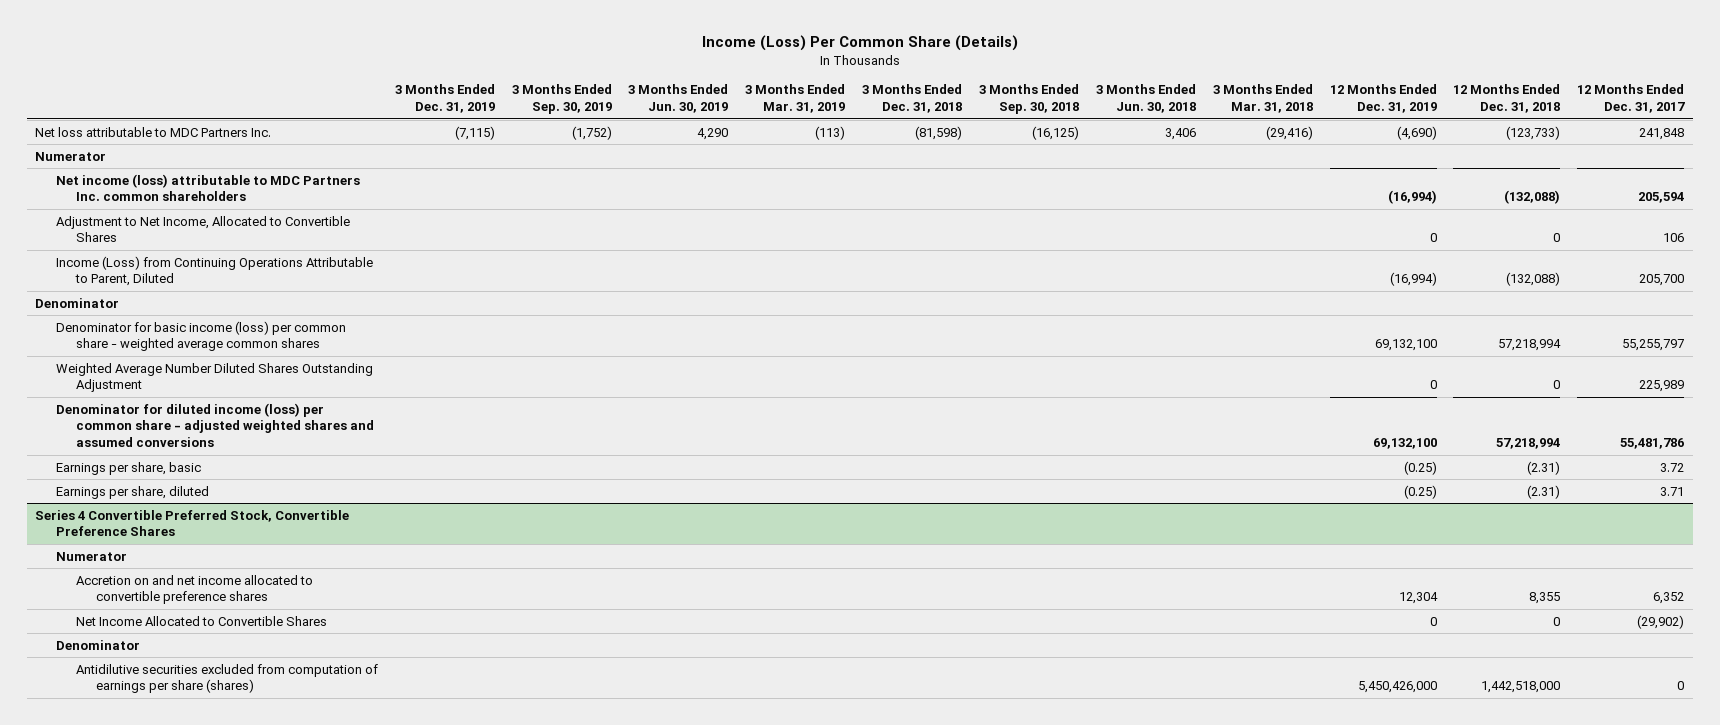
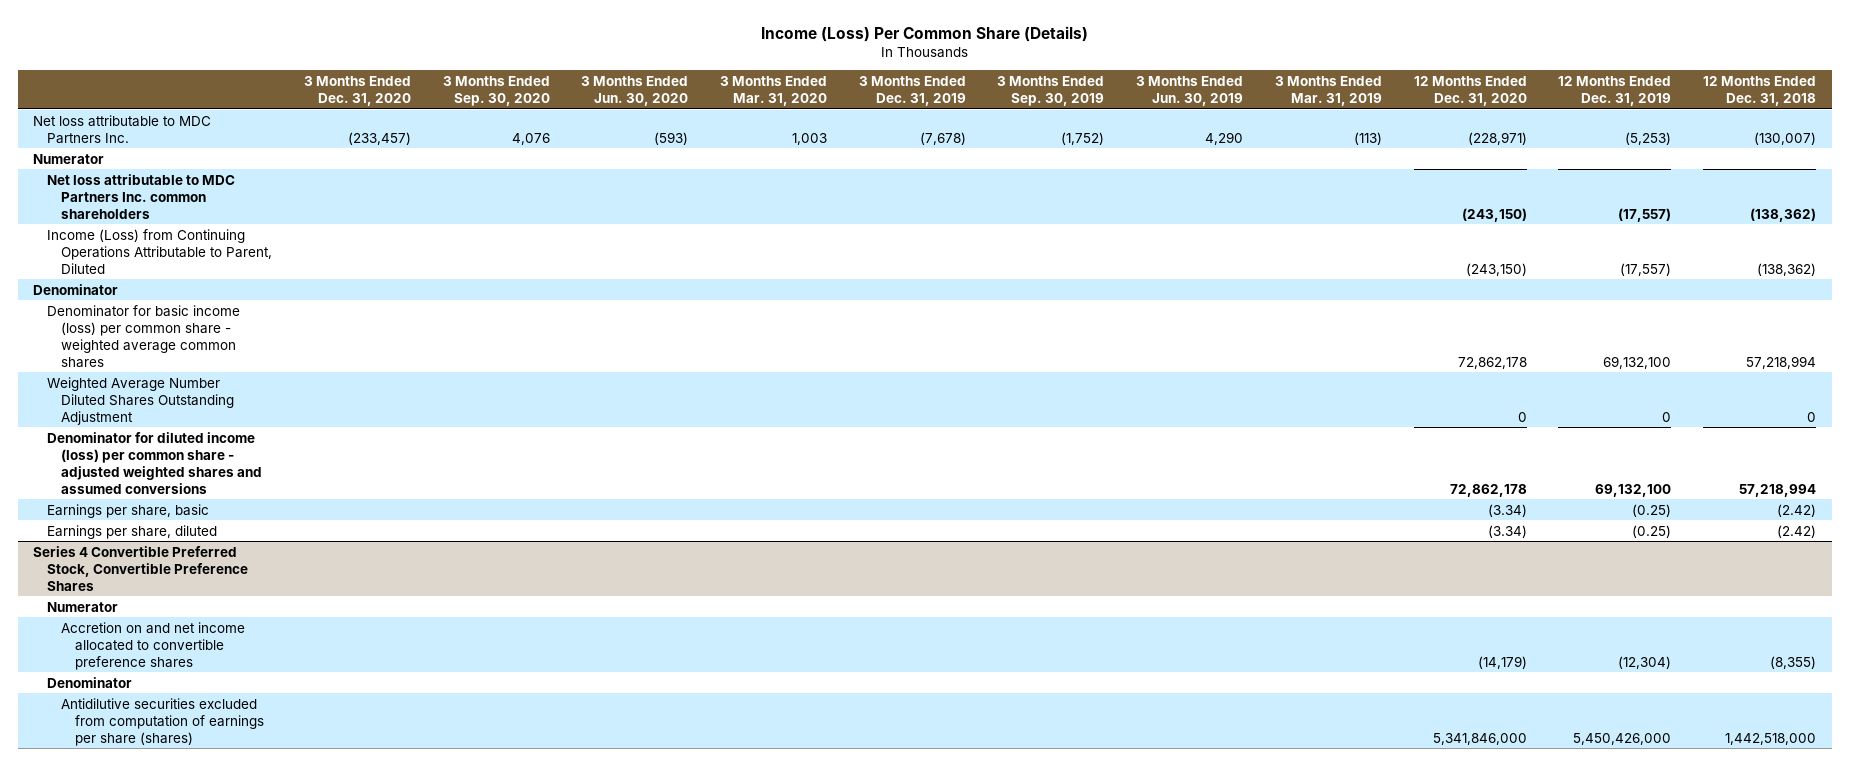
- | 3 Months Ended Dec. 31, 2019 | 3 Months Ended Sep. 30, 2019 | 3 Months Ended Jun. 30, 2019 | 3 Months Ended Mar. 31, 2019 | 3 Months Ended Dec. 31, 2018 | 3 Months Ended Sep. 30, 2018 | 3 Months Ended Jun. 30, 2018 | 3 Months Ended Mar. 31, 2018 | 12 Months Ended Dec. 31, 2019 | 12 Months Ended Dec. 31, 2018 | 12 Months Ended Dec. 31, 2017
+ | 3 Months Ended Dec. 31, 2020 | 3 Months Ended Sep. 30, 2020 | 3 Months Ended Jun. 30, 2020 | 3 Months Ended Mar. 31, 2020 | 3 Months Ended Dec. 31, 2019 | 3 Months Ended Sep. 30, 2019 | 3 Months Ended Jun. 30, 2019 | 3 Months Ended Mar. 31, 2019 | 12 Months Ended Dec. 31, 2020 | 12 Months Ended Dec. 31, 2019 | 12 Months Ended Dec. 31, 2018
- Net loss attributable to MDC Partners Inc. | (7,115) | (1,752) | 4,290 | (113) | (81,598) | (16,125) | 3,406 | (29,416) | (4,690) | (123,733) | 241,848
+ Net loss attributable to MDC Partners Inc. | (233,457) | 4,076 | (593) | 1,003 | (7,678) | (1,752) | 4,290 | (113) | (228,971) | (5,253) | (130,007)
- Net income (loss) attributable to MDC Partners Inc. common shareholders | | | | | | | | | (16,994) | (132,088) | 205,594
- Adjustment to Net Income, Allocated to Convertible Shares | | | | | | | | | 0 | 0 | 106
- Income (Loss) from Continuing Operations Attributable to Parent, Diluted | | | | | | | | | (16,994) | (132,088) | 205,700
+ Net loss attributable to MDC Partners Inc. common shareholders | | | | | | | | | (243,150) | (17,557) | (138,362)
+ Income (Loss) from Continuing Operations Attributable to Parent, Diluted | | | | | | | | | (243,150) | (17,557) | (138,362)
- Earnings per share, basic | | | | | | | | | (0.25) | (2.31) | 3.72
- Earnings per share, diluted | | | | | | | | | (0.25) | (2.31) | 3.71
+ Earnings per share, basic | | | | | | | | | (3.34) | (0.25) | (2.42)
+ Earnings per share, diluted | | | | | | | | | (3.34) | (0.25) | (2.42)
@ Series 4 Convertible Preferred Stock, Convertible Preference Shares
- Accretion on and net income allocated to convertible preference shares | | | | | | | | | 12,304 | 8,355 | 6,352
- Net Income Allocated to Convertible Shares | | | | | | | | | 0 | 0 | (29,902)
+ Accretion on and net income allocated to convertible preference shares | | | | | | | | | (14,179) | (12,304) | (8,355)

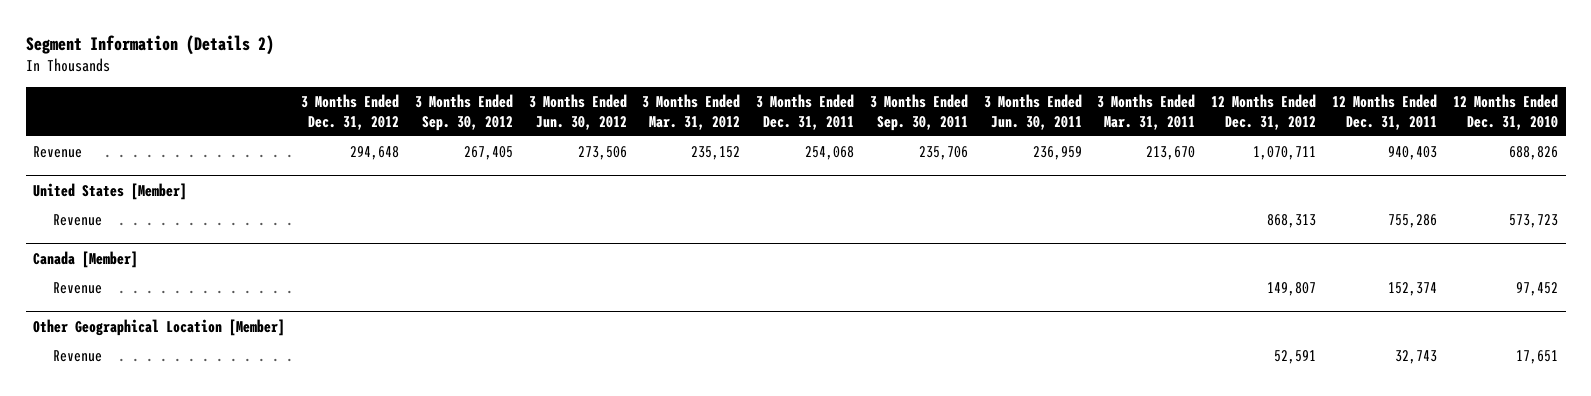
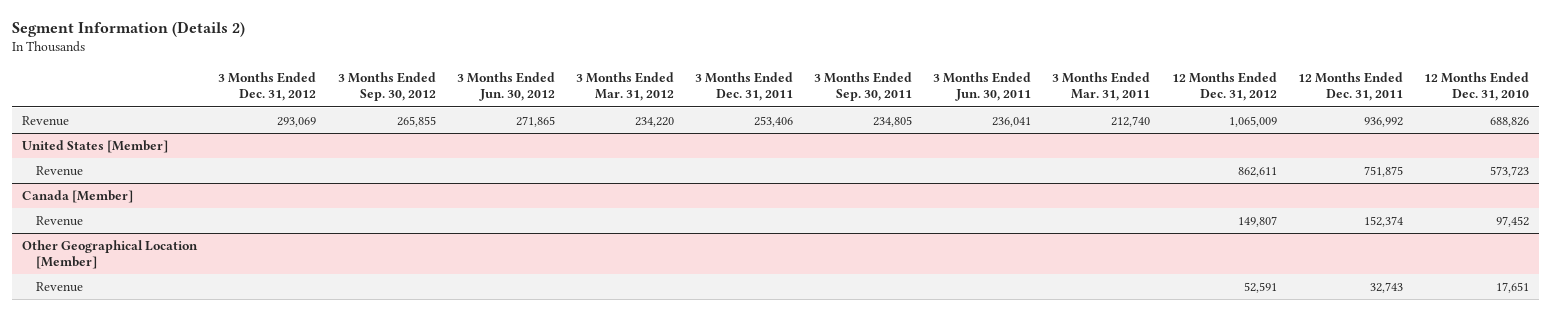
- Revenue | 294,648 | 267,405 | 273,506 | 235,152 | 254,068 | 235,706 | 236,959 | 213,670 | 1,070,711 | 940,403 | 688,826
+ Revenue | 293,069 | 265,855 | 271,865 | 234,220 | 253,406 | 234,805 | 236,041 | 212,740 | 1,065,009 | 936,992 | 688,826
@ United States [Member]
- Revenue | | | | | | | | | 868,313 | 755,286 | 573,723
+ Revenue | | | | | | | | | 862,611 | 751,875 | 573,723

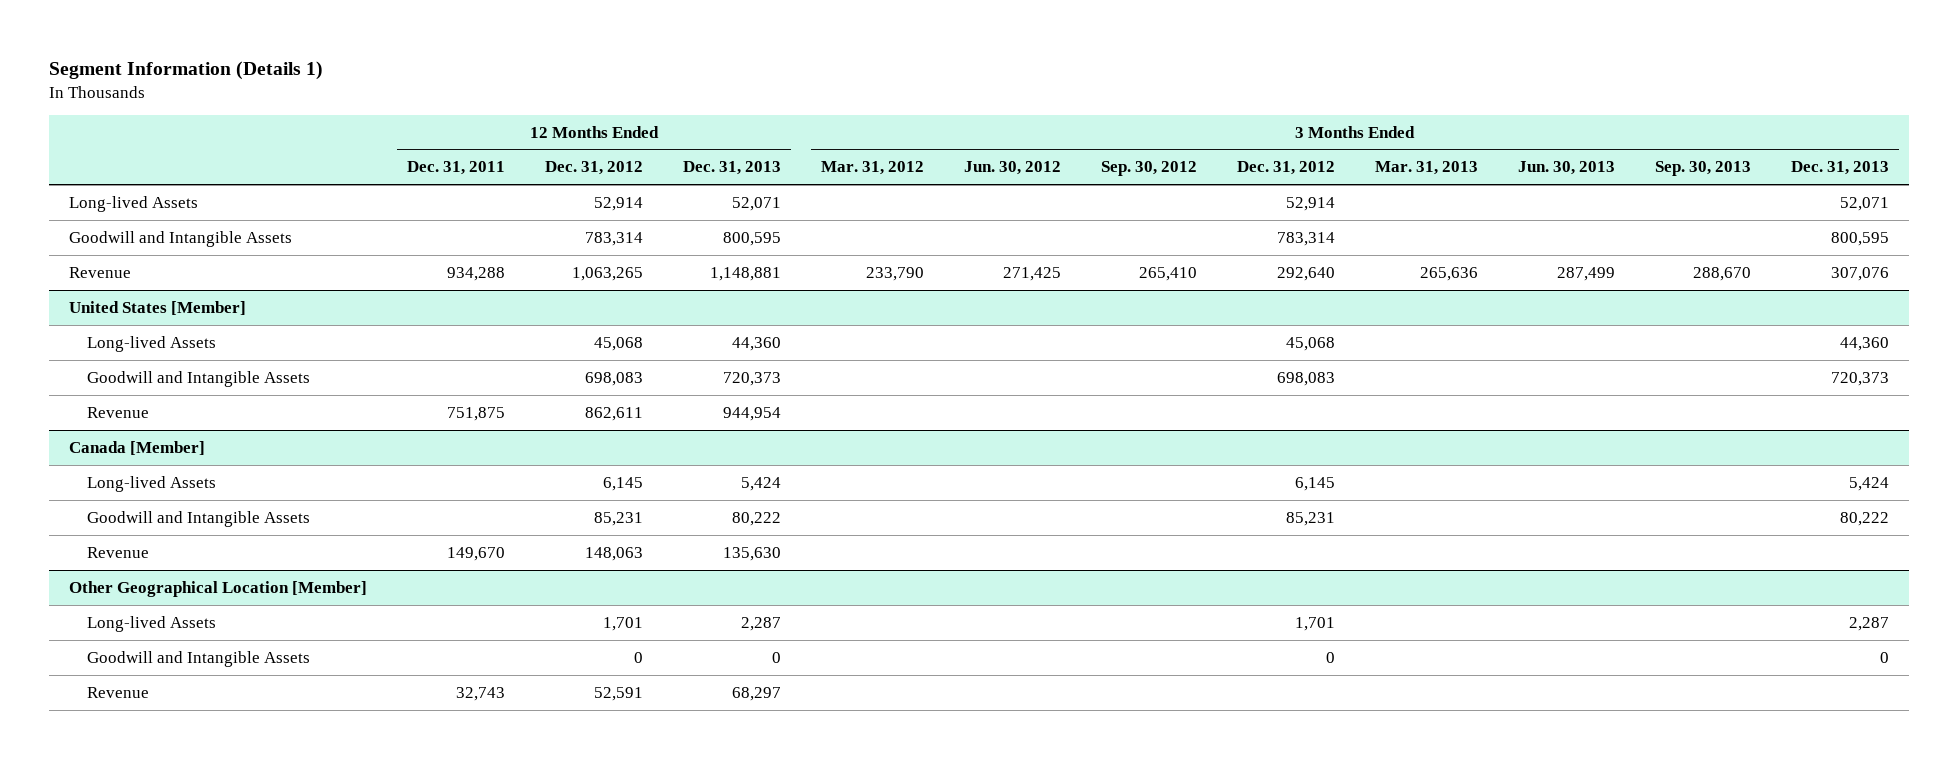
- Segment Information (Details 2)
+ Segment Information (Details 1)
- | 3 Months Ended Dec. 31, 2012 | 3 Months Ended Sep. 30, 2012 | 3 Months Ended Jun. 30, 2012 | 3 Months Ended Mar. 31, 2012 | 3 Months Ended Dec. 31, 2011 | 3 Months Ended Sep. 30, 2011 | 3 Months Ended Jun. 30, 2011 | 3 Months Ended Mar. 31, 2011 | 12 Months Ended Dec. 31, 2012 | 12 Months Ended Dec. 31, 2011 | 12 Months Ended Dec. 31, 2010
+ | 12 Months Ended Dec. 31, 2011 | 12 Months Ended Dec. 31, 2012 | 12 Months Ended Dec. 31, 2013 | 3 Months Ended Mar. 31, 2012 | 3 Months Ended Jun. 30, 2012 | 3 Months Ended Sep. 30, 2012 | 3 Months Ended Dec. 31, 2012 | 3 Months Ended Mar. 31, 2013 | 3 Months Ended Jun. 30, 2013 | 3 Months Ended Sep. 30, 2013 | 3 Months Ended Dec. 31, 2013
- Revenue | 293,069 | 265,855 | 271,865 | 234,220 | 253,406 | 234,805 | 236,041 | 212,740 | 1,065,009 | 936,992 | 688,826
+ Long-lived Assets | | 52,914 | 52,071 | | | | 52,914 | | | | 52,071
+ Goodwill and Intangible Assets | | 783,314 | 800,595 | | | | 783,314 | | | | 800,595
+ Revenue | 934,288 | 1,063,265 | 1,148,881 | 233,790 | 271,425 | 265,410 | 292,640 | 265,636 | 287,499 | 288,670 | 307,076
@ United States [Member]
+ Long-lived Assets | | 45,068 | 44,360 | | | | 45,068 | | | | 44,360
+ Goodwill and Intangible Assets | | 698,083 | 720,373 | | | | 698,083 | | | | 720,373
@ Canada [Member]
- Revenue | | | | | | | | | 149,807 | 152,374 | 97,452
+ Long-lived Assets | | 6,145 | 5,424 | | | | 6,145 | | | | 5,424
+ Goodwill and Intangible Assets | | 85,231 | 80,222 | | | | 85,231 | | | | 80,222
+ Revenue | 149,670 | 148,063 | 135,630 | | | | | | | |
@ Other Geographical Location [Member]
+ Long-lived Assets | | 1,701 | 2,287 | | | | 1,701 | | | | 2,287
+ Goodwill and Intangible Assets | | 0 | 0 | | | | 0 | | | | 0

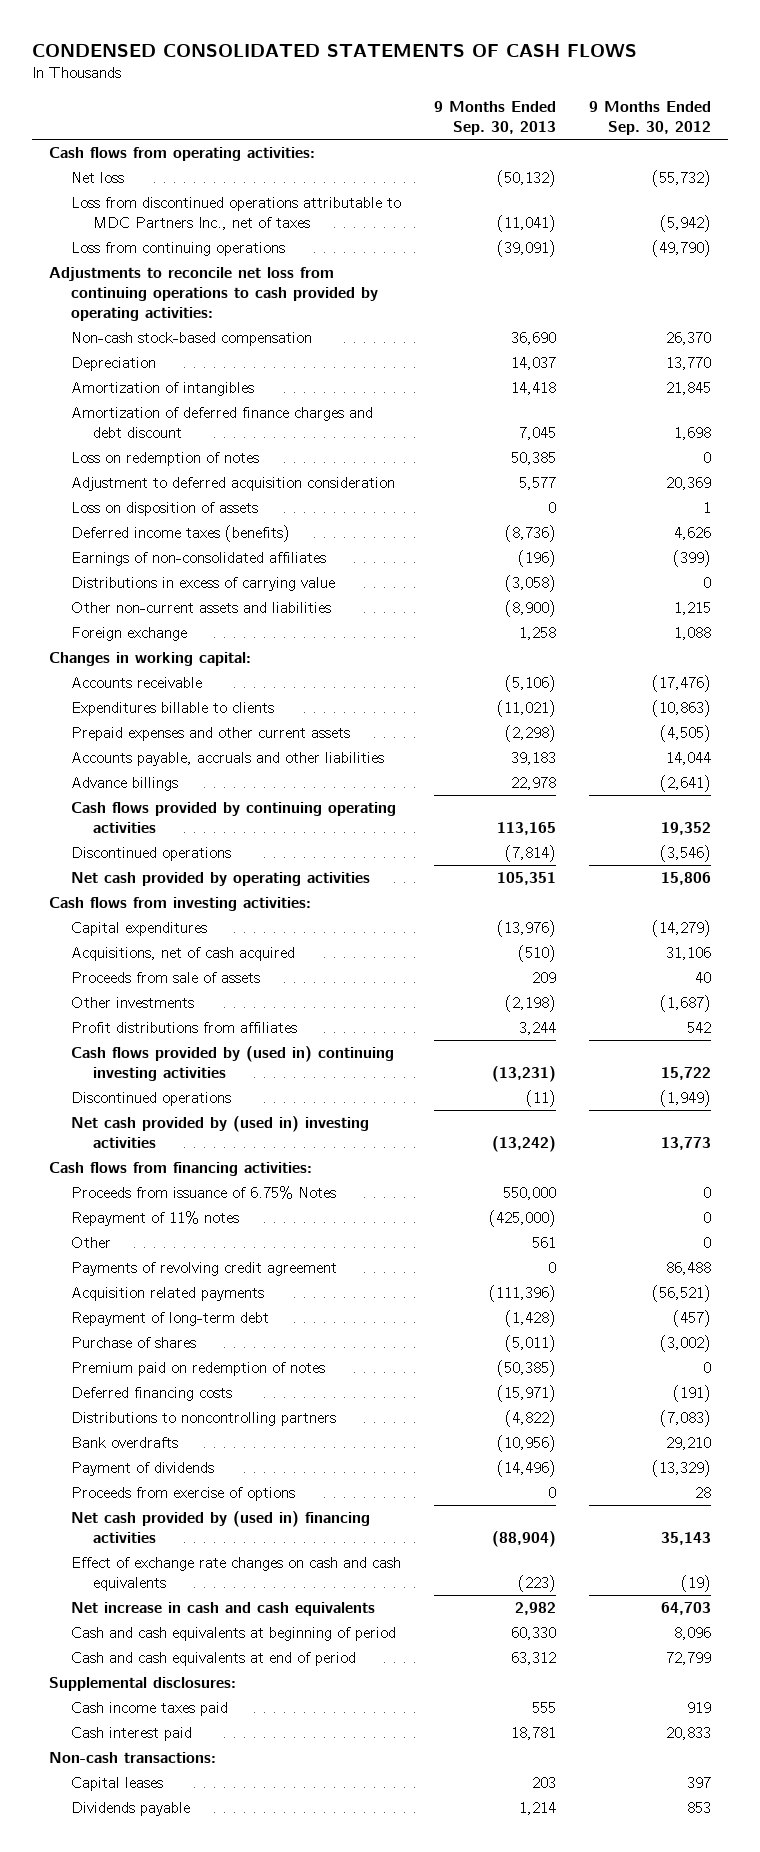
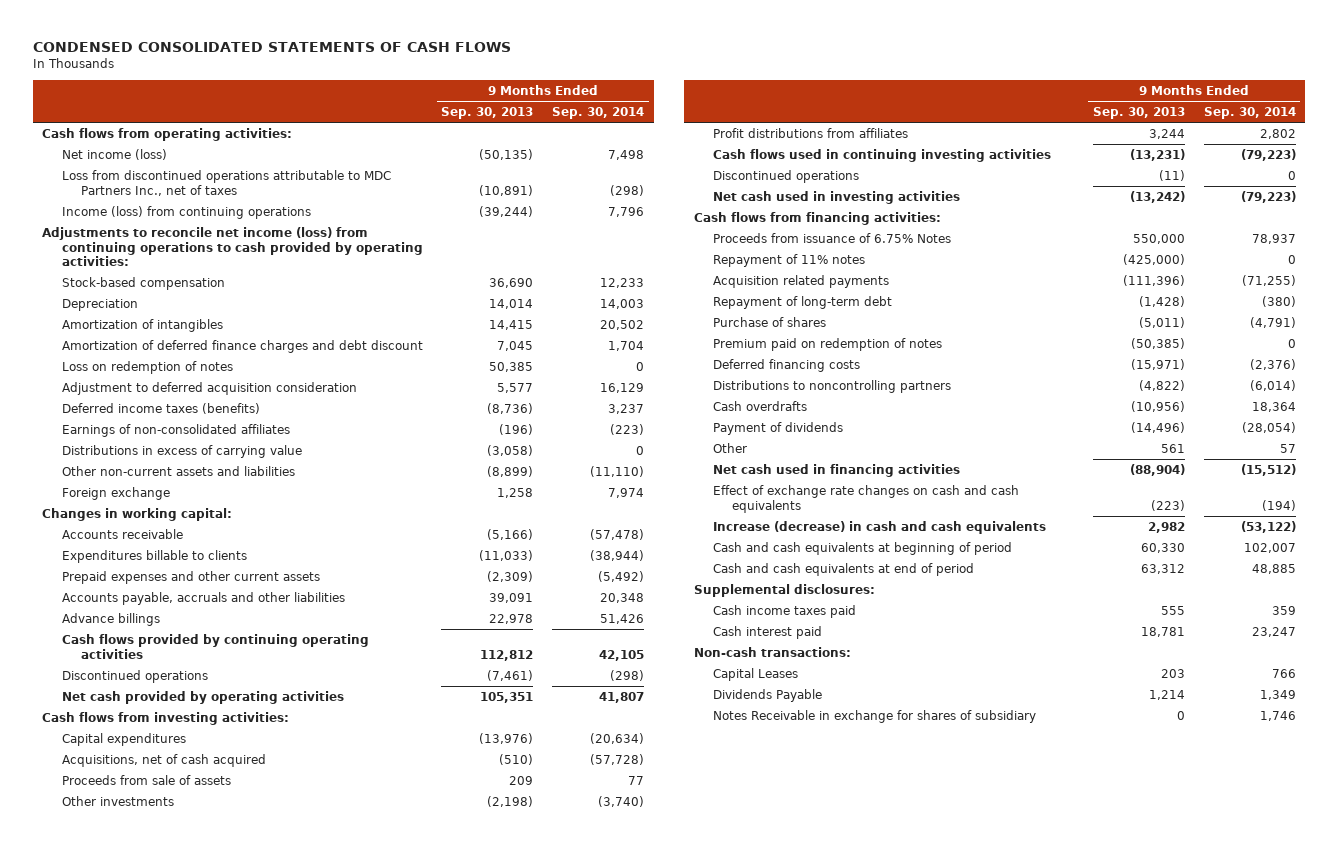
- | 9 Months Ended Sep. 30, 2013 | 9 Months Ended Sep. 30, 2012
+ | 9 Months Ended Sep. 30, 2013 | 9 Months Ended Sep. 30, 2014
- Net loss | (50,132) | (55,732)
- Loss from discontinued operations attributable to MDC Partners Inc., net of taxes | (11,041) | (5,942)
- Loss from continuing operations | (39,091) | (49,790)
- Adjustments to reconcile net loss from continuing operations to cash provided by operating activities:
- Non-cash stock-based compensation | 36,690 | 26,370
- Depreciation | 14,037 | 13,770
- Amortization of intangibles | 14,418 | 21,845
+ Net income (loss) | (50,135) | 7,498
+ Loss from discontinued operations attributable to MDC Partners Inc., net of taxes | (10,891) | (298)
+ Income (loss) from continuing operations | (39,244) | 7,796
+ Adjustments to reconcile net income (loss) from continuing operations to cash provided by operating activities:
+ Stock-based compensation | 36,690 | 12,233
+ Depreciation | 14,014 | 14,003
+ Amortization of intangibles | 14,415 | 20,502
- Loss on disposition of assets | 0 | 1
- Other non-current assets and liabilities | (8,900) | 1,215
+ Other non-current assets and liabilities | (8,899) | (11,110)
- Accounts receivable | (5,106) | (17,476)
- Expenditures billable to clients | (11,021) | (10,863)
- Prepaid expenses and other current assets | (2,298) | (4,505)
- Accounts payable, accruals and other liabilities | 39,183 | 14,044
+ Accounts receivable | (5,166) | (57,478)
+ Expenditures billable to clients | (11,033) | (38,944)
+ Prepaid expenses and other current assets | (2,309) | (5,492)
+ Accounts payable, accruals and other liabilities | 39,091 | 20,348
- Cash flows provided by continuing operating activities | 113,165 | 19,352
- Discontinued operations | (7,814) | (3,546)
+ Cash flows provided by continuing operating activities | 112,812 | 42,105
+ Discontinued operations | (7,461) | (298)
- Cash flows provided by (used in) continuing investing activities | (13,231) | 15,722
+ Cash flows used in continuing investing activities | (13,231) | (79,223)
- Net cash provided by (used in) investing activities | (13,242) | 13,773
+ Net cash used in investing activities | (13,242) | (79,223)
- Payments of revolving credit agreement | 0 | 86,488
- Bank overdrafts | (10,956) | 29,210
+ Cash overdrafts | (10,956) | 18,364
- Proceeds from exercise of options | 0 | 28
- Net cash provided by (used in) financing activities | (88,904) | 35,143
moved down: Other | 561 | 57
+ Net cash used in financing activities | (88,904) | (15,512)
- Net increase in cash and cash equivalents | 2,982 | 64,703
+ Increase (decrease) in cash and cash equivalents | 2,982 | (53,122)
- Capital leases | 203 | 397
- Dividends payable | 1,214 | 853
+ Capital Leases | 203 | 766
+ Dividends Payable | 1,214 | 1,349
+ Notes Receivable in exchange for shares of subsidiary | 0 | 1,746

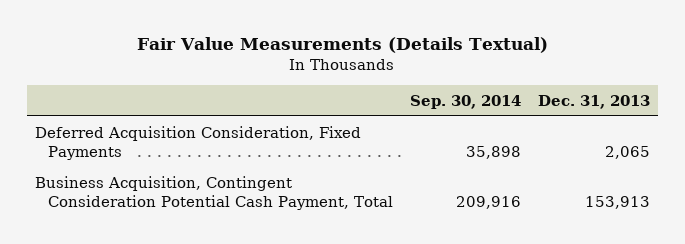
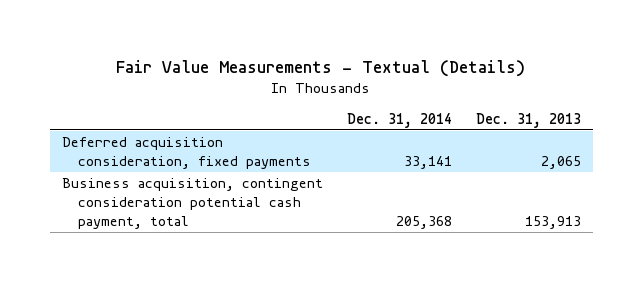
- Fair Value Measurements (Details Textual)
+ Fair Value Measurements - Textual (Details)
- | Sep. 30, 2014 | Dec. 31, 2013
+ | Dec. 31, 2014 | Dec. 31, 2013
- Deferred Acquisition Consideration, Fixed Payments | 35,898 | 2,065
- Business Acquisition, Contingent Consideration Potential Cash Payment, Total | 209,916 | 153,913
+ Deferred acquisition consideration, fixed payments | 33,141 | 2,065
+ Business acquisition, contingent consideration potential cash payment, total | 205,368 | 153,913

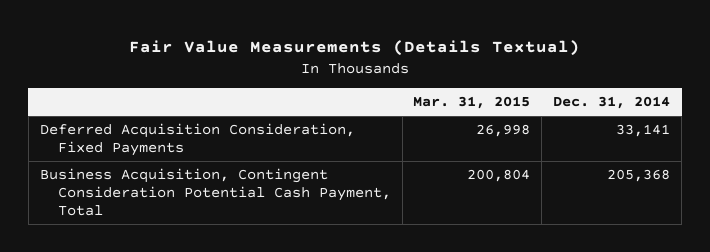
- Fair Value Measurements - Textual (Details)
+ Fair Value Measurements (Details Textual)
- | Dec. 31, 2014 | Dec. 31, 2013
+ | Mar. 31, 2015 | Dec. 31, 2014
- Deferred acquisition consideration, fixed payments | 33,141 | 2,065
- Business acquisition, contingent consideration potential cash payment, total | 205,368 | 153,913
+ Deferred Acquisition Consideration, Fixed Payments | 26,998 | 33,141
+ Business Acquisition, Contingent Consideration Potential Cash Payment, Total | 200,804 | 205,368

